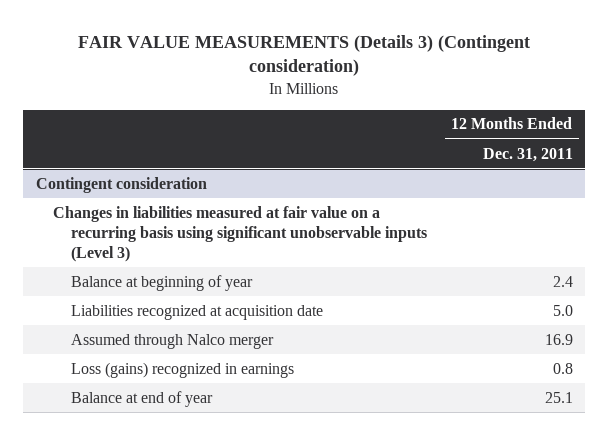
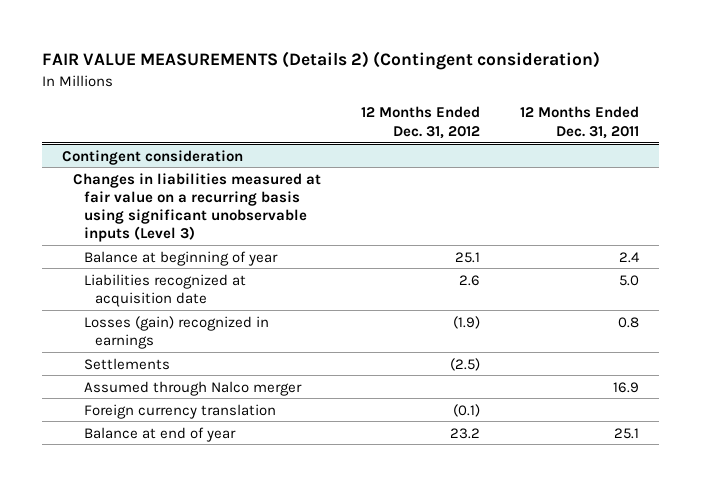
- FAIR VALUE MEASUREMENTS (Details 3) (Contingent consideration)
+ FAIR VALUE MEASUREMENTS (Details 2) (Contingent consideration)
- | 12 Months Ended Dec. 31, 2011
+ | 12 Months Ended Dec. 31, 2012 | 12 Months Ended Dec. 31, 2011
@ Contingent consideration
+ Losses (gain) recognized in earnings | (1.9) | 0.8
+ Settlements | (2.5) |
- Loss (gains) recognized in earnings | 0.8
+ Foreign currency translation | (0.1) |

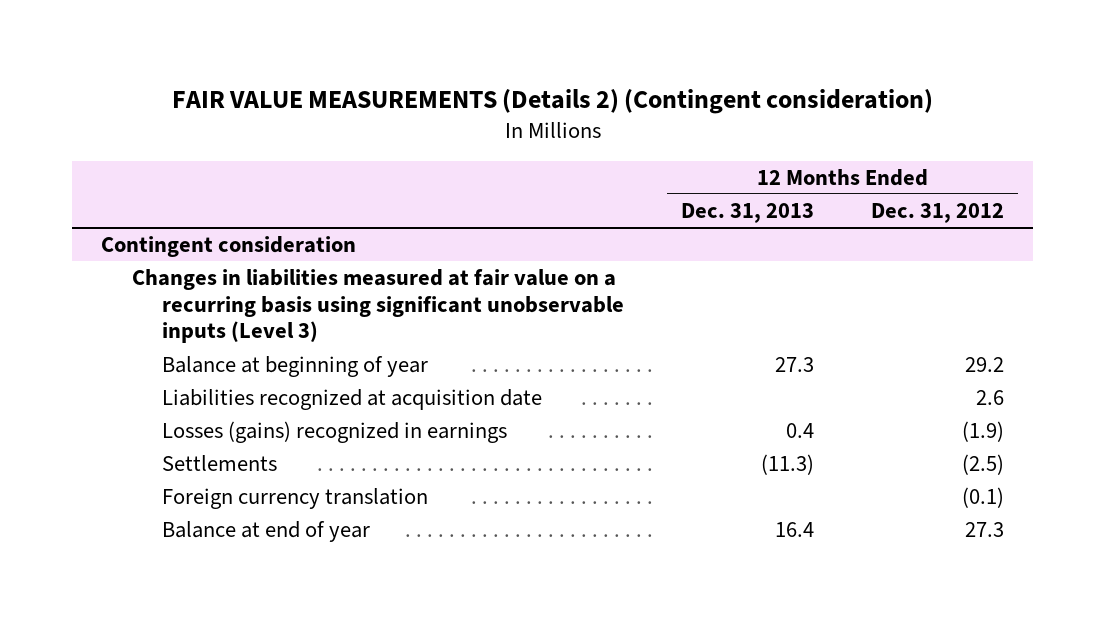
- | 12 Months Ended Dec. 31, 2012 | 12 Months Ended Dec. 31, 2011
+ | 12 Months Ended Dec. 31, 2013 | 12 Months Ended Dec. 31, 2012
@ Contingent consideration
- Balance at beginning of year | 25.1 | 2.4
+ Balance at beginning of year | 27.3 | 29.2
- Losses (gain) recognized in earnings | (1.9) | 0.8
+ Losses (gains) recognized in earnings | 0.4 | (1.9)
- Assumed through Nalco merger | | 16.9
- Balance at end of year | 23.2 | 25.1
+ Balance at end of year | 16.4 | 27.3

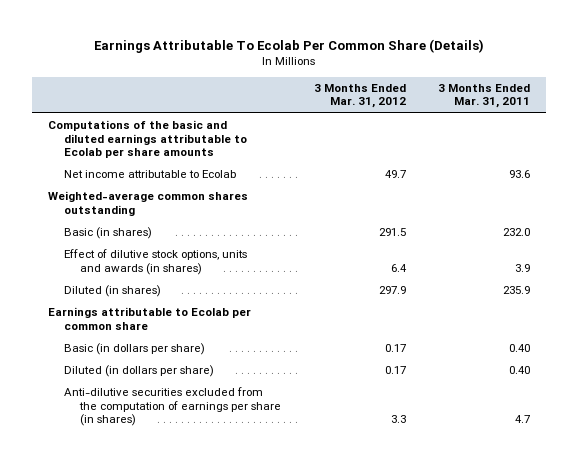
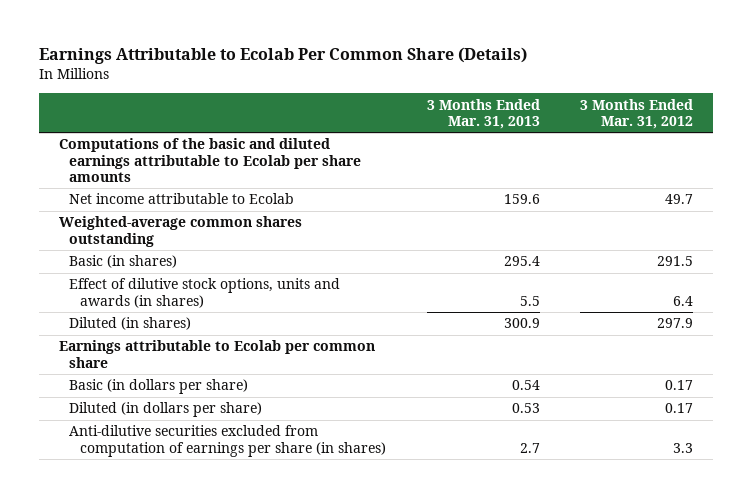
- Earnings Attributable To Ecolab Per Common Share (Details)
+ Earnings Attributable to Ecolab Per Common Share (Details)
- | 3 Months Ended Mar. 31, 2012 | 3 Months Ended Mar. 31, 2011
+ | 3 Months Ended Mar. 31, 2013 | 3 Months Ended Mar. 31, 2012
- Anti-dilutive securities excluded from the computation of earnings per share (in shares) | 3.3 | 4.7
+ Anti-dilutive securities excluded from computation of earnings per share (in shares) | 2.7 | 3.3

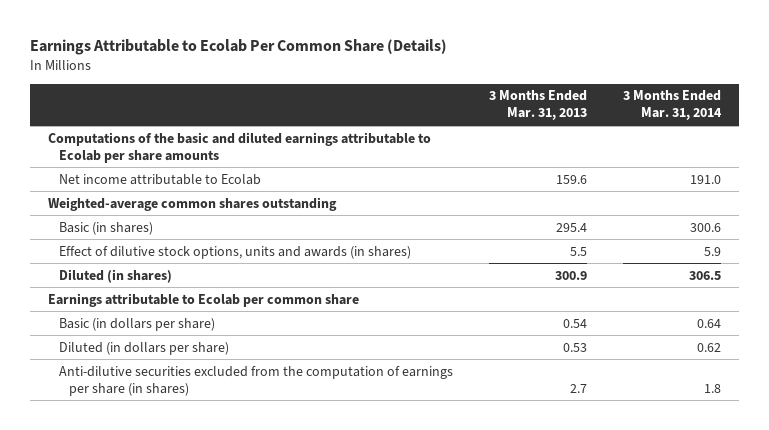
- | 3 Months Ended Mar. 31, 2013 | 3 Months Ended Mar. 31, 2012
+ | 3 Months Ended Mar. 31, 2013 | 3 Months Ended Mar. 31, 2014
- Anti-dilutive securities excluded from computation of earnings per share (in shares) | 2.7 | 3.3
+ Anti-dilutive securities excluded from the computation of earnings per share (in shares) | 2.7 | 1.8

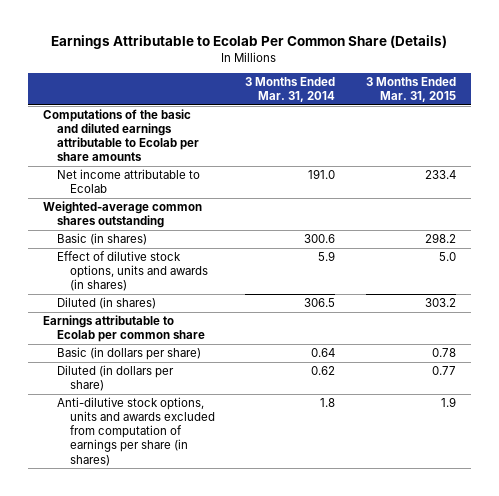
- | 3 Months Ended Mar. 31, 2013 | 3 Months Ended Mar. 31, 2014
+ | 3 Months Ended Mar. 31, 2014 | 3 Months Ended Mar. 31, 2015
- Anti-dilutive securities excluded from the computation of earnings per share (in shares) | 2.7 | 1.8
+ Anti-dilutive stock options, units and awards excluded from computation of earnings per share (in shares) | 1.8 | 1.9

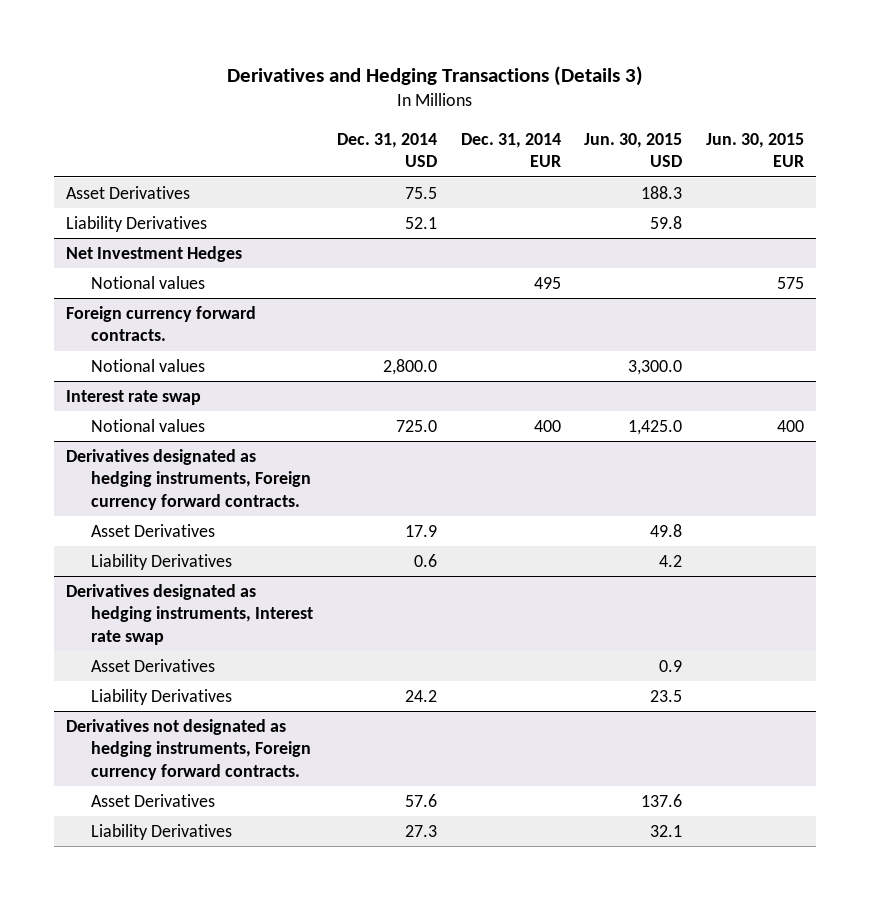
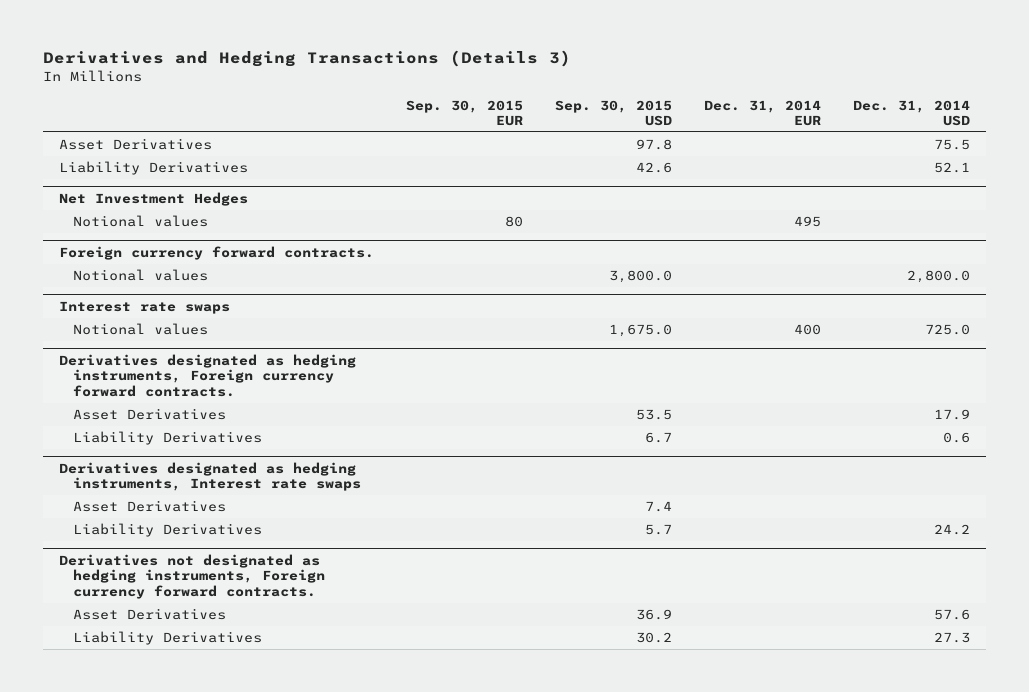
- | Dec. 31, 2014 USD | Dec. 31, 2014 EUR | Jun. 30, 2015 USD | Jun. 30, 2015 EUR
+ | Sep. 30, 2015 EUR | Sep. 30, 2015 USD | Dec. 31, 2014 EUR | Dec. 31, 2014 USD
- Interest rate swap
+ Interest rate swaps
- Derivatives designated as hedging instruments, Interest rate swap
+ Derivatives designated as hedging instruments, Interest rate swaps

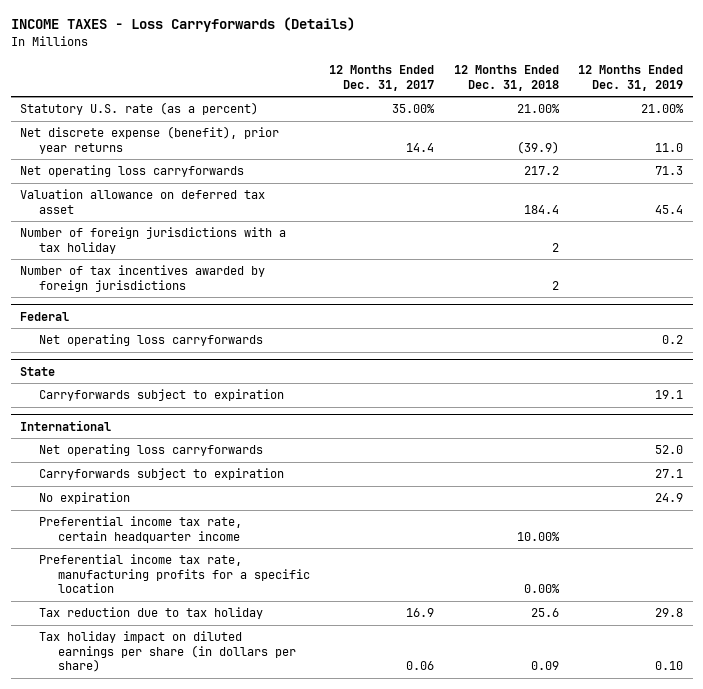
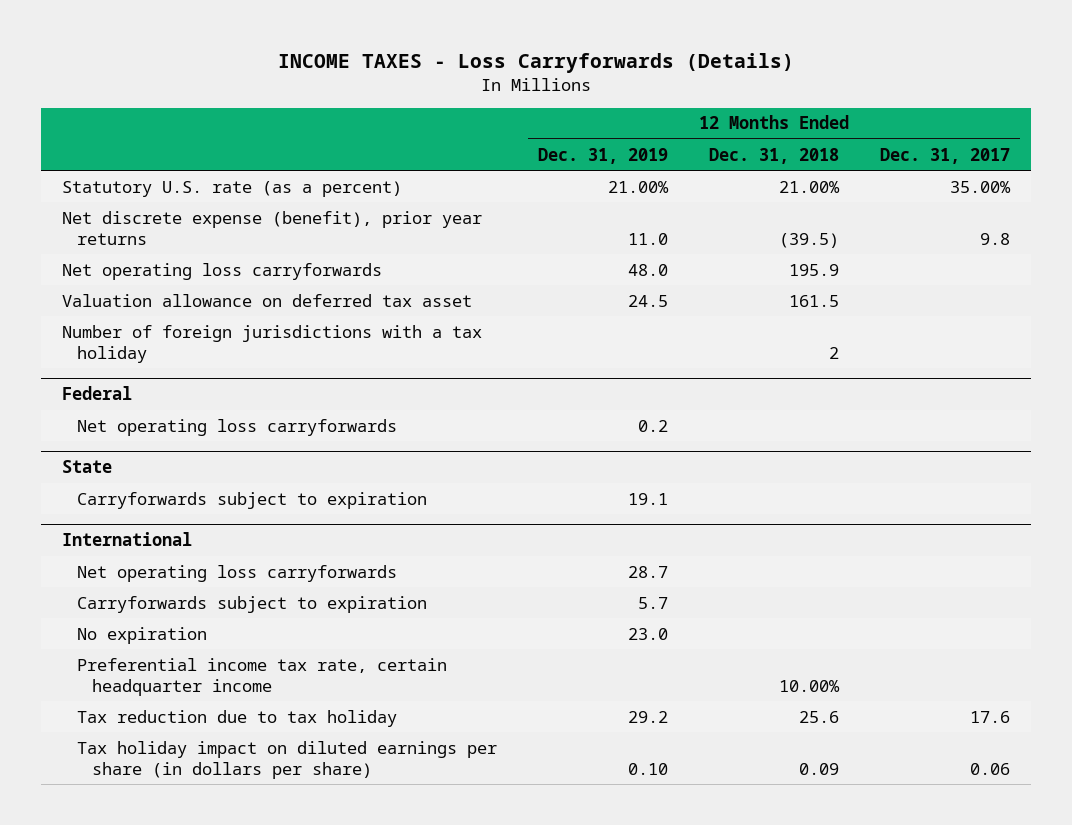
- | 12 Months Ended Dec. 31, 2017 | 12 Months Ended Dec. 31, 2018 | 12 Months Ended Dec. 31, 2019
+ | 12 Months Ended Dec. 31, 2019 | 12 Months Ended Dec. 31, 2018 | 12 Months Ended Dec. 31, 2017
- Net discrete expense (benefit), prior year returns | 14.4 | (39.9) | 11.0
- Net operating loss carryforwards | | 217.2 | 71.3
- Valuation allowance on deferred tax asset | | 184.4 | 45.4
+ Net discrete expense (benefit), prior year returns | 11.0 | (39.5) | 9.8
+ Net operating loss carryforwards | 48.0 | 195.9 |
+ Valuation allowance on deferred tax asset | 24.5 | 161.5 |
- Number of tax incentives awarded by foreign jurisdictions | | 2 |
@ International
- Net operating loss carryforwards | | | 52.0
- Carryforwards subject to expiration | | | 27.1
- No expiration | | | 24.9
+ Net operating loss carryforwards | 28.7 | |
+ Carryforwards subject to expiration | 5.7 | |
+ No expiration | 23.0 | |
- Preferential income tax rate, manufacturing profits for a specific location | | 0.00% |
- Tax reduction due to tax holiday | 16.9 | 25.6 | 29.8
+ Tax reduction due to tax holiday | 29.2 | 25.6 | 17.6

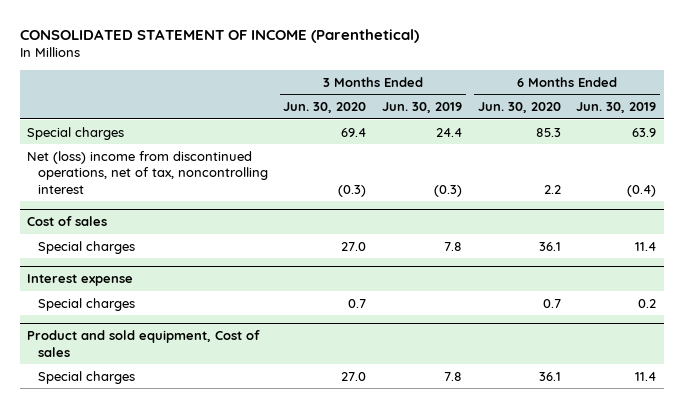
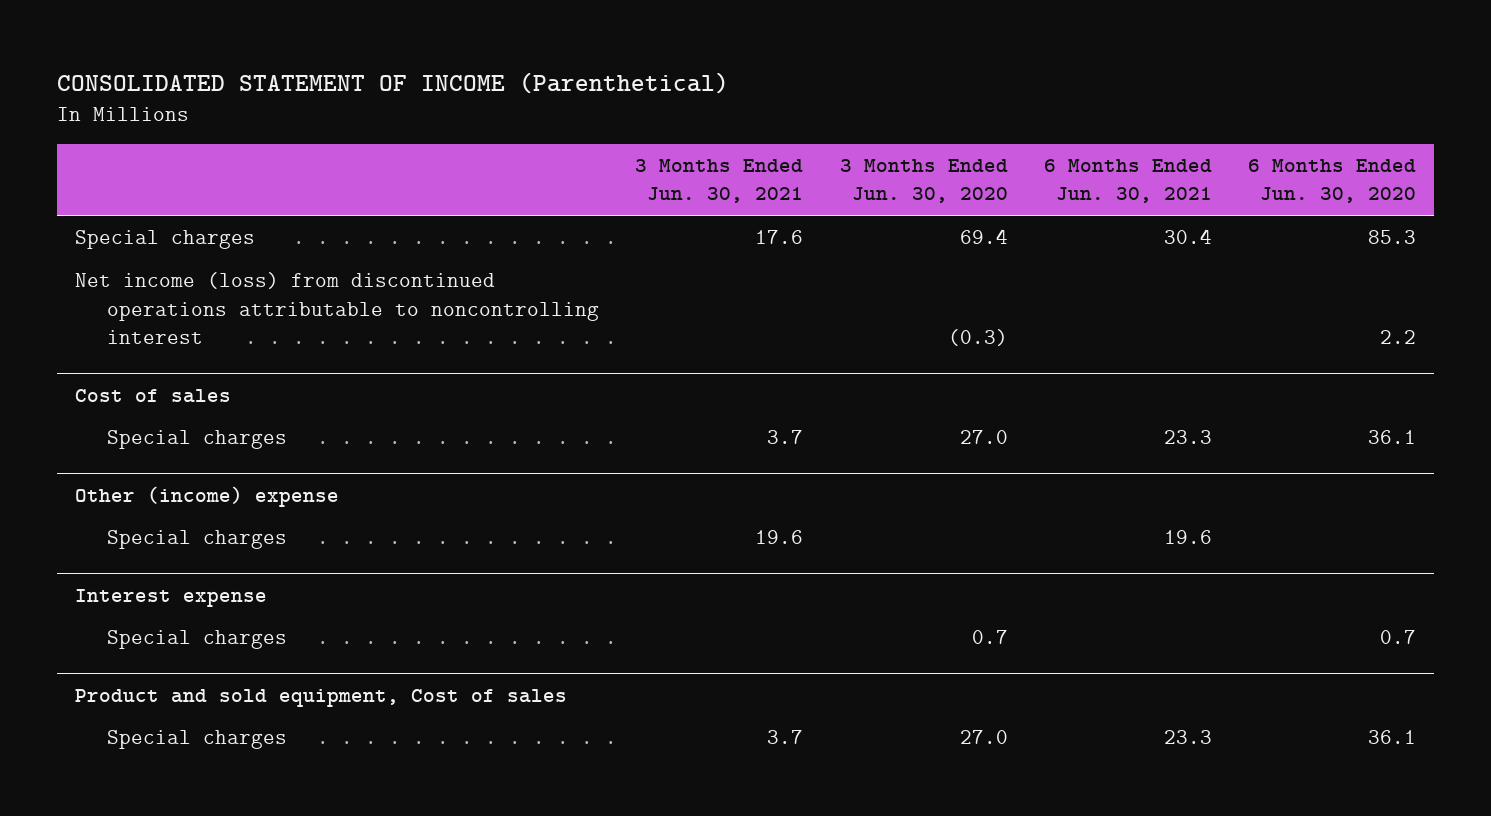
- | 3 Months Ended Jun. 30, 2020 | 3 Months Ended Jun. 30, 2019 | 6 Months Ended Jun. 30, 2020 | 6 Months Ended Jun. 30, 2019
+ | 3 Months Ended Jun. 30, 2021 | 3 Months Ended Jun. 30, 2020 | 6 Months Ended Jun. 30, 2021 | 6 Months Ended Jun. 30, 2020
- Net (loss) income from discontinued operations, net of tax, noncontrolling interest | (0.3) | (0.3) | 2.2 | (0.4)
+ Net income (loss) from discontinued operations attributable to noncontrolling interest | | (0.3) | | 2.2
+ Other (income) expense
+ Special charges | 19.6 | | 19.6 |

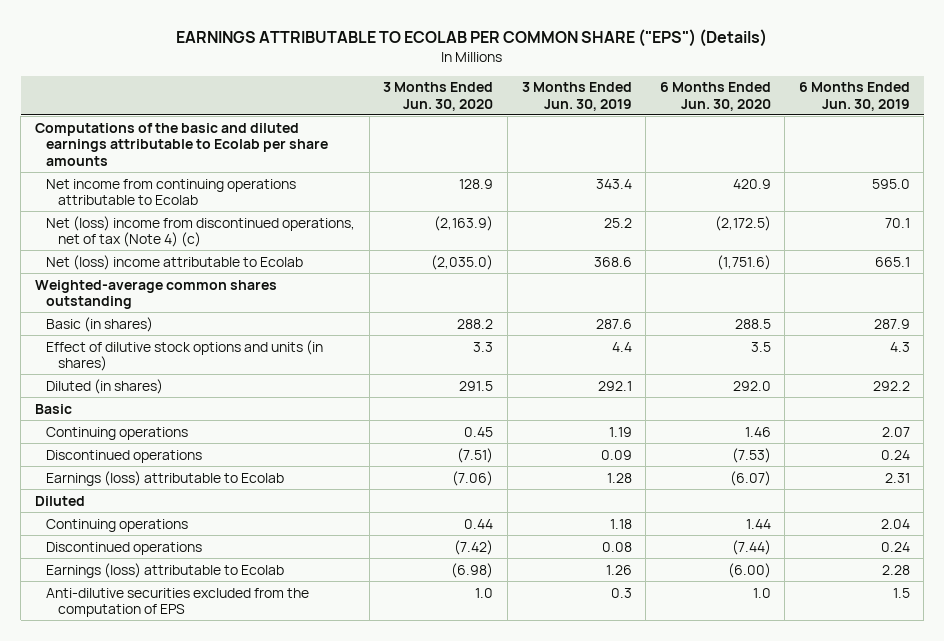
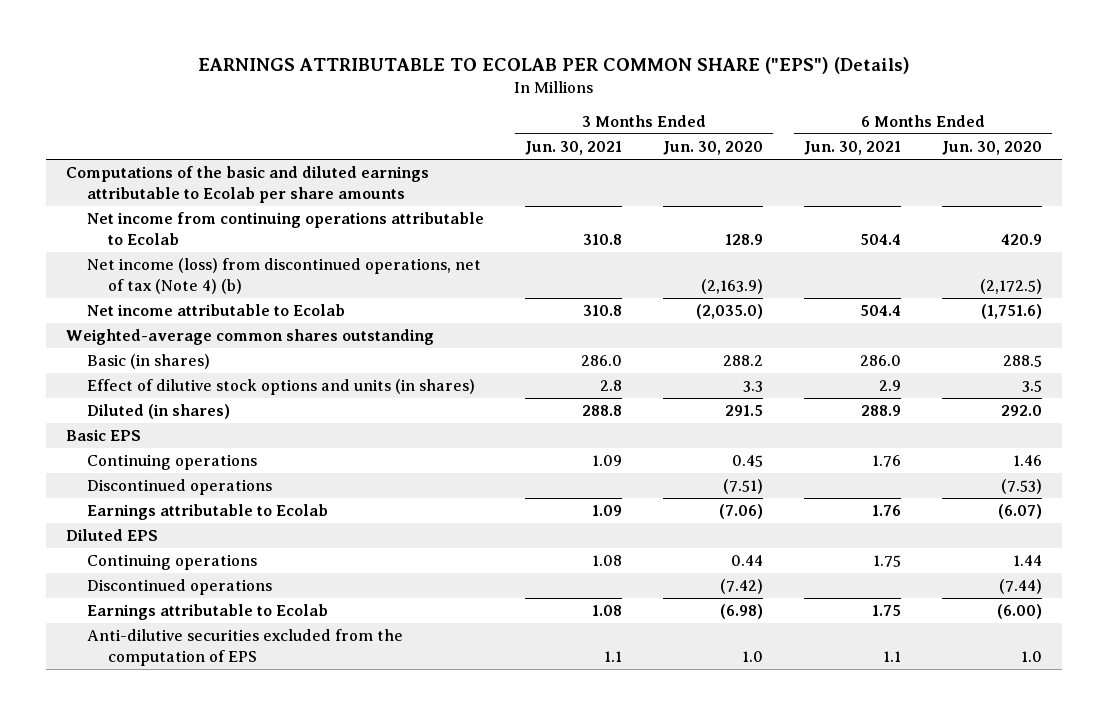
- | 3 Months Ended Jun. 30, 2020 | 3 Months Ended Jun. 30, 2019 | 6 Months Ended Jun. 30, 2020 | 6 Months Ended Jun. 30, 2019
+ | 3 Months Ended Jun. 30, 2021 | 3 Months Ended Jun. 30, 2020 | 6 Months Ended Jun. 30, 2021 | 6 Months Ended Jun. 30, 2020
- Net (loss) income from discontinued operations, net of tax (Note 4) (c) | (2,163.9) | 25.2 | (2,172.5) | 70.1
- Net (loss) income attributable to Ecolab | (2,035.0) | 368.6 | (1,751.6) | 665.1
+ Net income (loss) from discontinued operations, net of tax (Note 4) (b) | | (2,163.9) | | (2,172.5)
+ Net income attributable to Ecolab | 310.8 | (2,035.0) | 504.4 | (1,751.6)
- Basic
+ Basic EPS
- Earnings (loss) attributable to Ecolab | (7.06) | 1.28 | (6.07) | 2.31
- Diluted
+ Earnings attributable to Ecolab | 1.09 | (7.06) | 1.76 | (6.07)
+ Diluted EPS
- Earnings (loss) attributable to Ecolab | (6.98) | 1.26 | (6.00) | 2.28
+ Earnings attributable to Ecolab | 1.08 | (6.98) | 1.75 | (6.00)

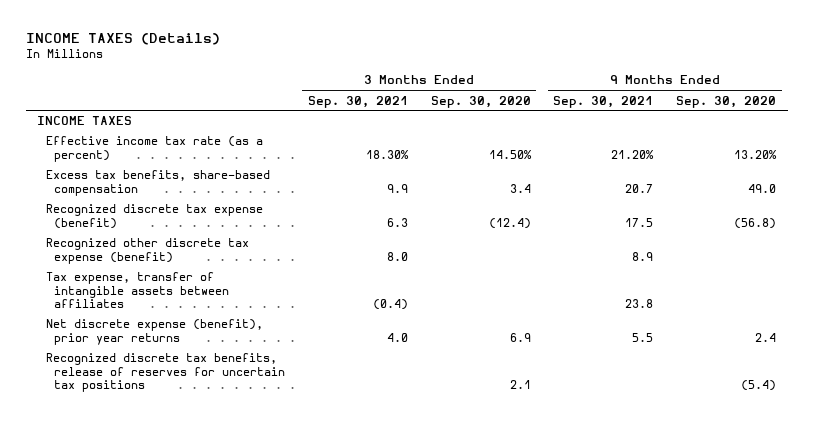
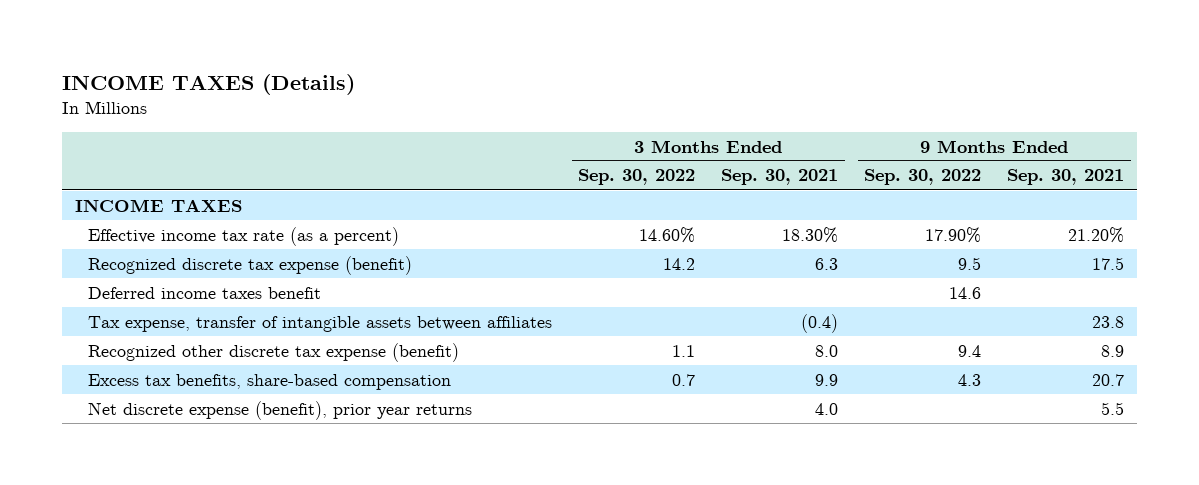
- | 3 Months Ended Sep. 30, 2021 | 3 Months Ended Sep. 30, 2020 | 9 Months Ended Sep. 30, 2021 | 9 Months Ended Sep. 30, 2020
+ | 3 Months Ended Sep. 30, 2022 | 3 Months Ended Sep. 30, 2021 | 9 Months Ended Sep. 30, 2022 | 9 Months Ended Sep. 30, 2021
+ Deferred income taxes benefit | | | 14.6 |
moved down: Recognized other discrete tax expense (benefit) | 1.1 | 8.0 | 9.4 | 8.9
moved down: Excess tax benefits, share-based compensation | 0.7 | 9.9 | 4.3 | 20.7
- Recognized discrete tax benefits, release of reserves for uncertain tax positions | | 2.1 | | (5.4)

